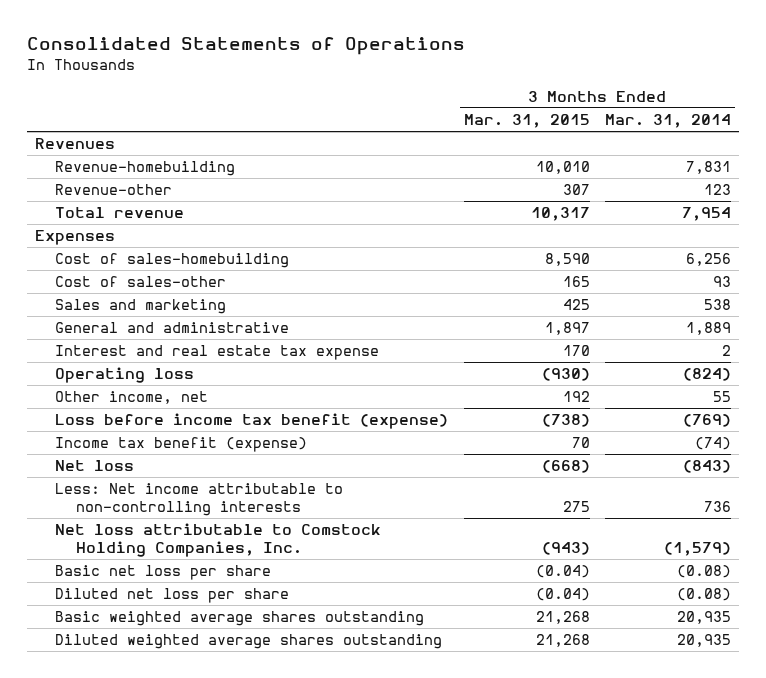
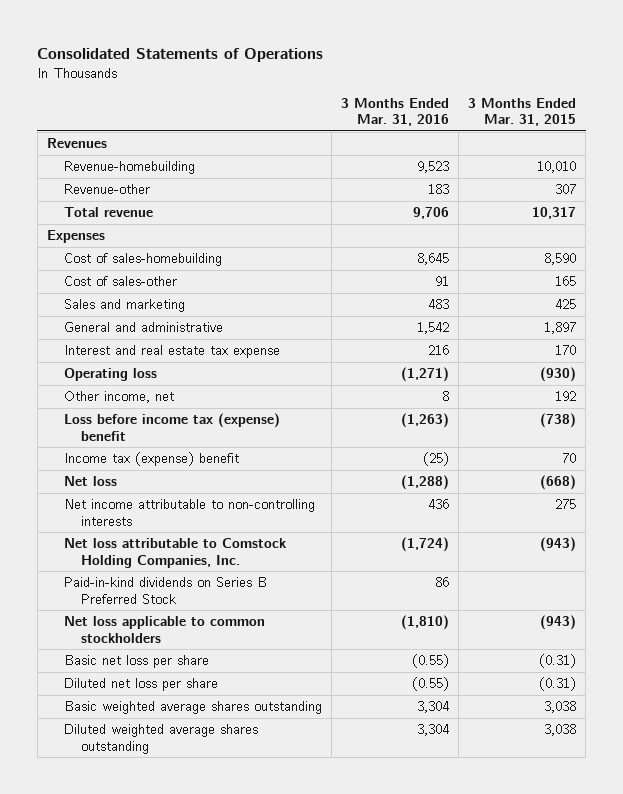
- | 3 Months Ended Mar. 31, 2015 | 3 Months Ended Mar. 31, 2014
+ | 3 Months Ended Mar. 31, 2016 | 3 Months Ended Mar. 31, 2015
- Loss before income tax benefit (expense) | (738) | (769)
- Income tax benefit (expense) | 70 | (74)
+ Loss before income tax (expense) benefit | (1,263) | (738)
+ Income tax (expense) benefit | (25) | 70
- Less: Net income attributable to non-controlling interests | 275 | 736
+ Net income attributable to non-controlling interests | 436 | 275
- Basic net loss per share | (0.04) | (0.08)
- Diluted net loss per share | (0.04) | (0.08)
- Basic weighted average shares outstanding | 21,268 | 20,935
- Diluted weighted average shares outstanding | 21,268 | 20,935
+ Paid-in-kind dividends on Series B Preferred Stock | 86 |
+ Net loss applicable to common stockholders | (1,810) | (943)
+ Basic net loss per share | (0.55) | (0.31)
+ Diluted net loss per share | (0.55) | (0.31)
+ Basic weighted average shares outstanding | 3,304 | 3,038
+ Diluted weighted average shares outstanding | 3,304 | 3,038

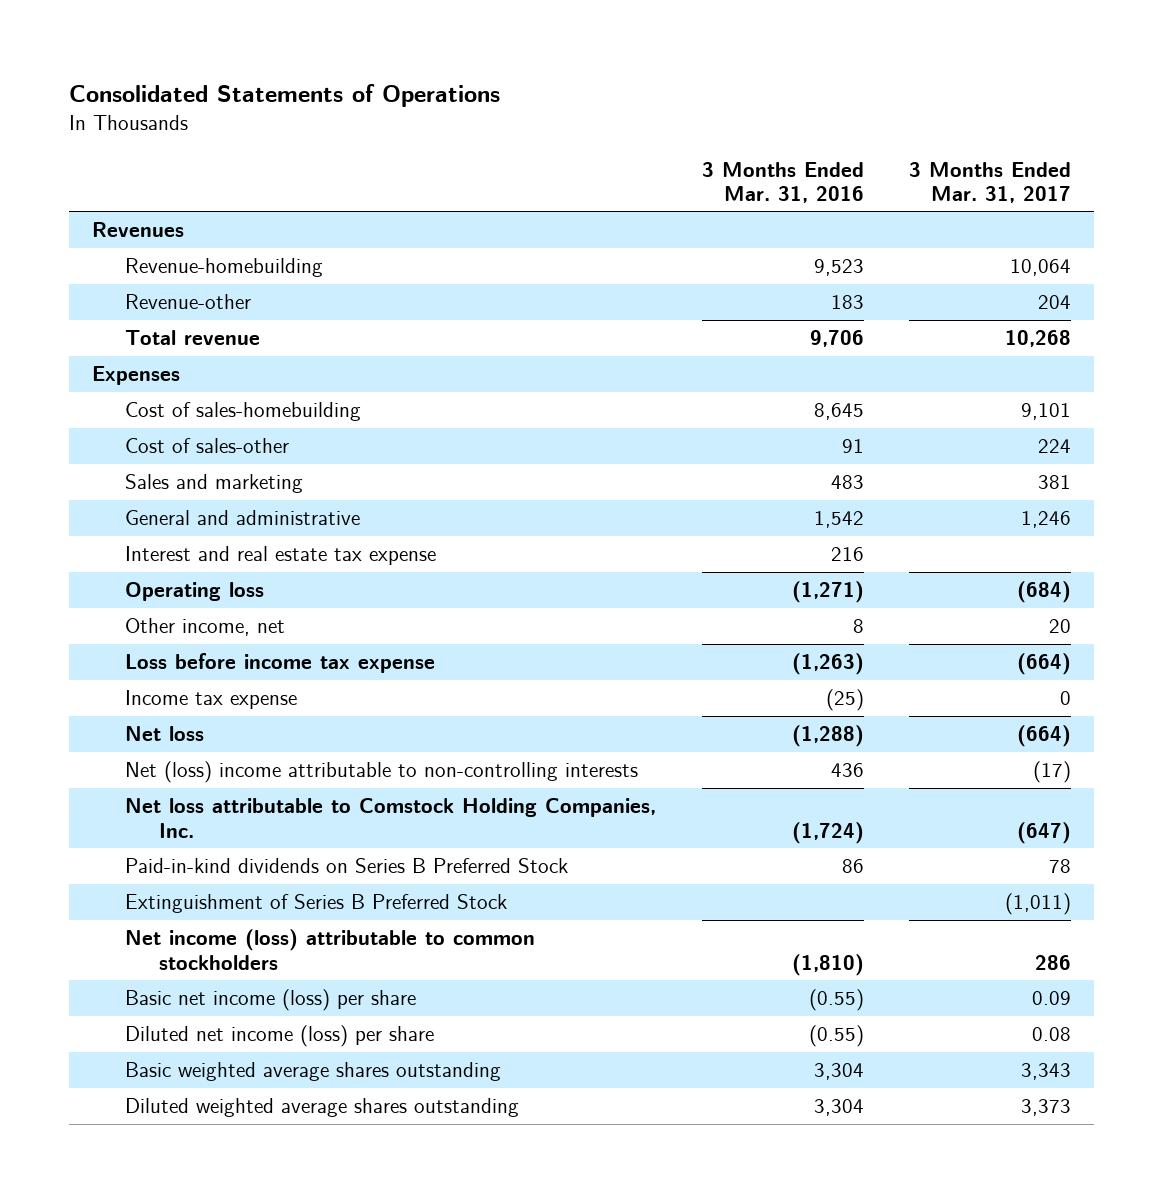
- | 3 Months Ended Mar. 31, 2016 | 3 Months Ended Mar. 31, 2015
+ | 3 Months Ended Mar. 31, 2016 | 3 Months Ended Mar. 31, 2017
- Loss before income tax (expense) benefit | (1,263) | (738)
- Income tax (expense) benefit | (25) | 70
+ Loss before income tax expense | (1,263) | (664)
+ Income tax expense | (25) | 0
- Net income attributable to non-controlling interests | 436 | 275
+ Net (loss) income attributable to non-controlling interests | 436 | (17)
- Net loss applicable to common stockholders | (1,810) | (943)
- Basic net loss per share | (0.55) | (0.31)
- Diluted net loss per share | (0.55) | (0.31)
+ Extinguishment of Series B Preferred Stock | | (1,011)
+ Net income (loss) attributable to common stockholders | (1,810) | 286
+ Basic net income (loss) per share | (0.55) | 0.09
+ Diluted net income (loss) per share | (0.55) | 0.08

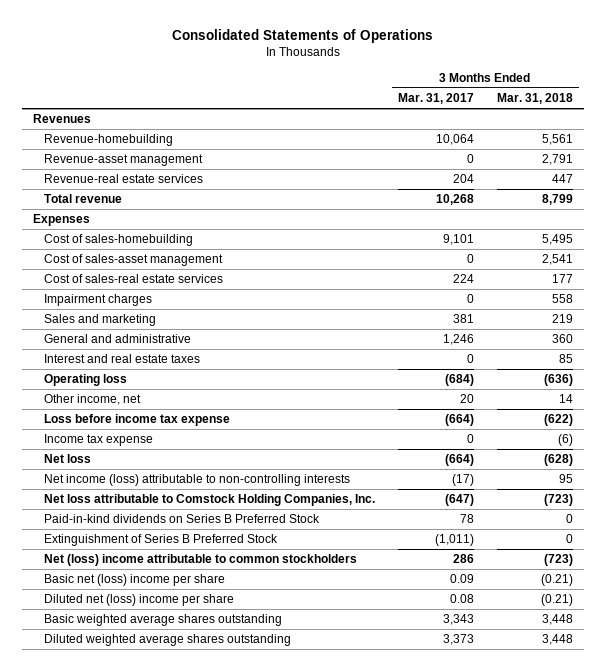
- | 3 Months Ended Mar. 31, 2016 | 3 Months Ended Mar. 31, 2017
+ | 3 Months Ended Mar. 31, 2017 | 3 Months Ended Mar. 31, 2018
- Revenue-other | 183 | 204
+ Revenue-asset management | 0 | 2,791
+ Revenue-real estate services | 204 | 447
- Cost of sales-other | 91 | 224
+ Cost of sales-asset management | 0 | 2,541
+ Cost of sales-real estate services | 224 | 177
+ Impairment charges | 0 | 558
- Interest and real estate tax expense | 216 |
+ Interest and real estate taxes | 0 | 85
- Net (loss) income attributable to non-controlling interests | 436 | (17)
+ Net income (loss) attributable to non-controlling interests | (17) | 95
- Net income (loss) attributable to common stockholders | (1,810) | 286
- Basic net income (loss) per share | (0.55) | 0.09
- Diluted net income (loss) per share | (0.55) | 0.08
+ Net (loss) income attributable to common stockholders | 286 | (723)
+ Basic net (loss) income per share | 0.09 | (0.21)
+ Diluted net (loss) income per share | 0.08 | (0.21)

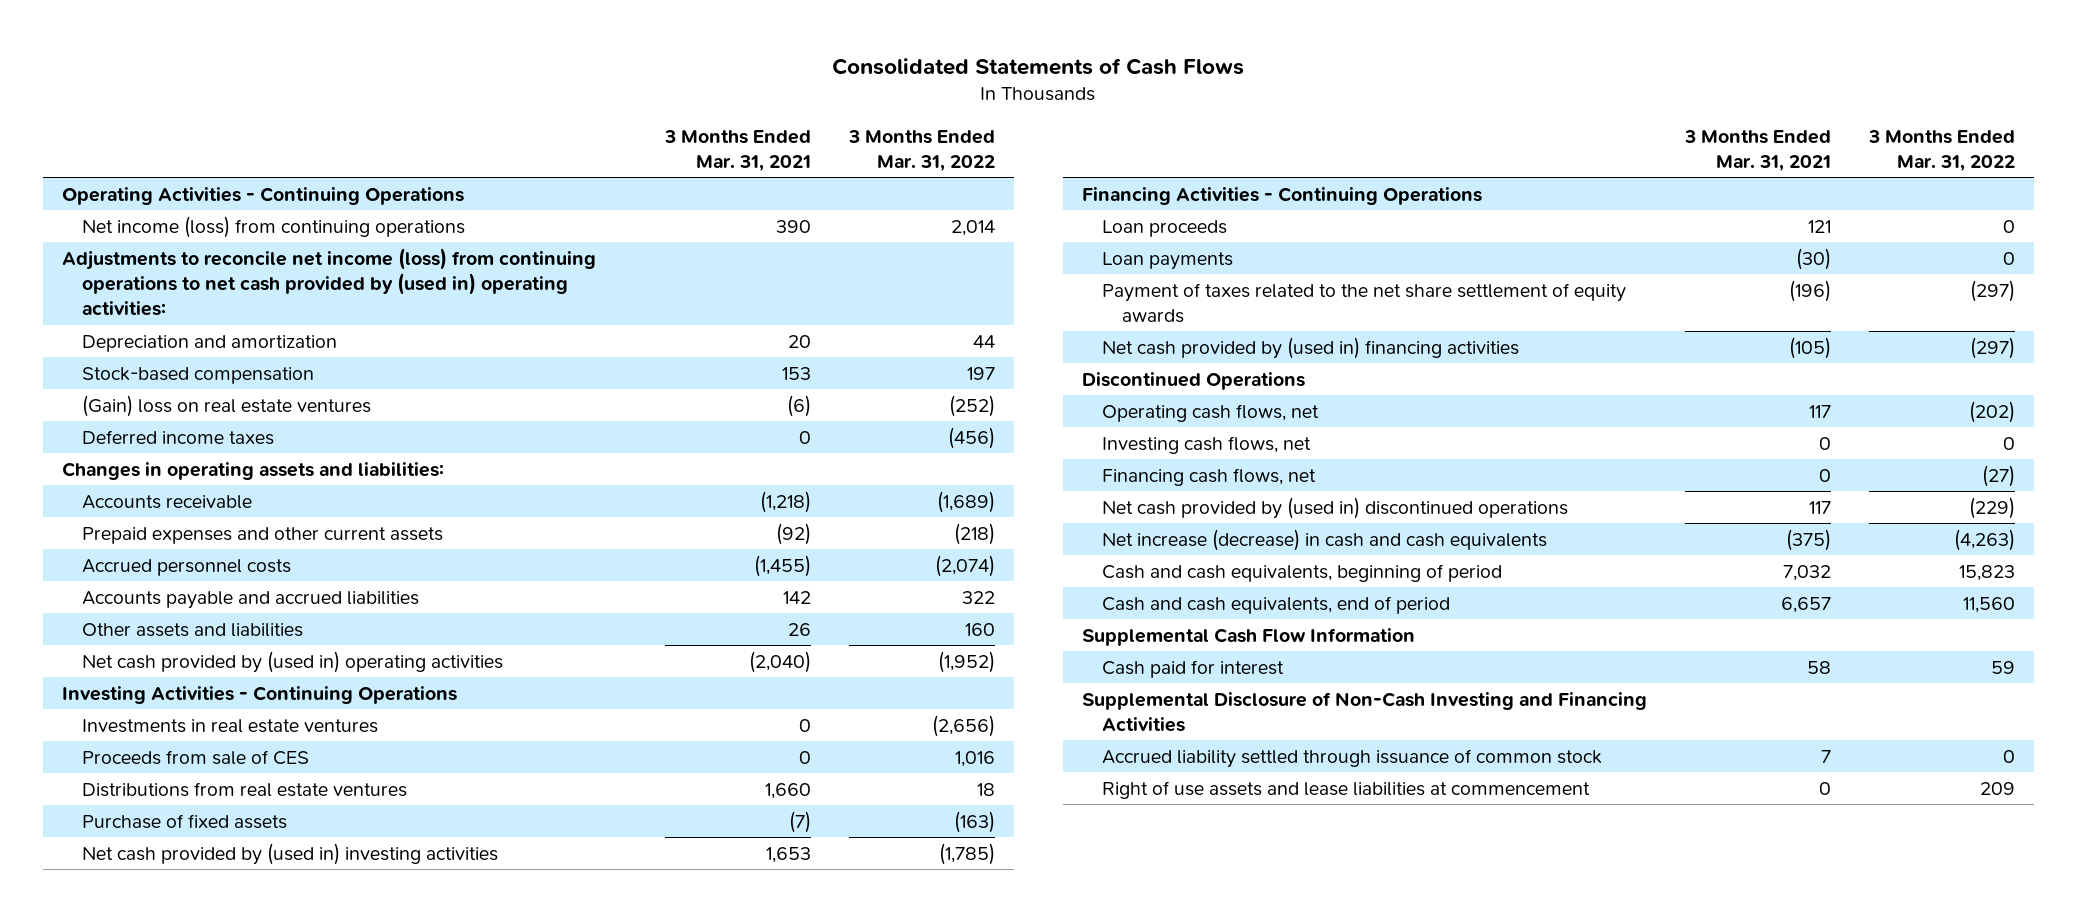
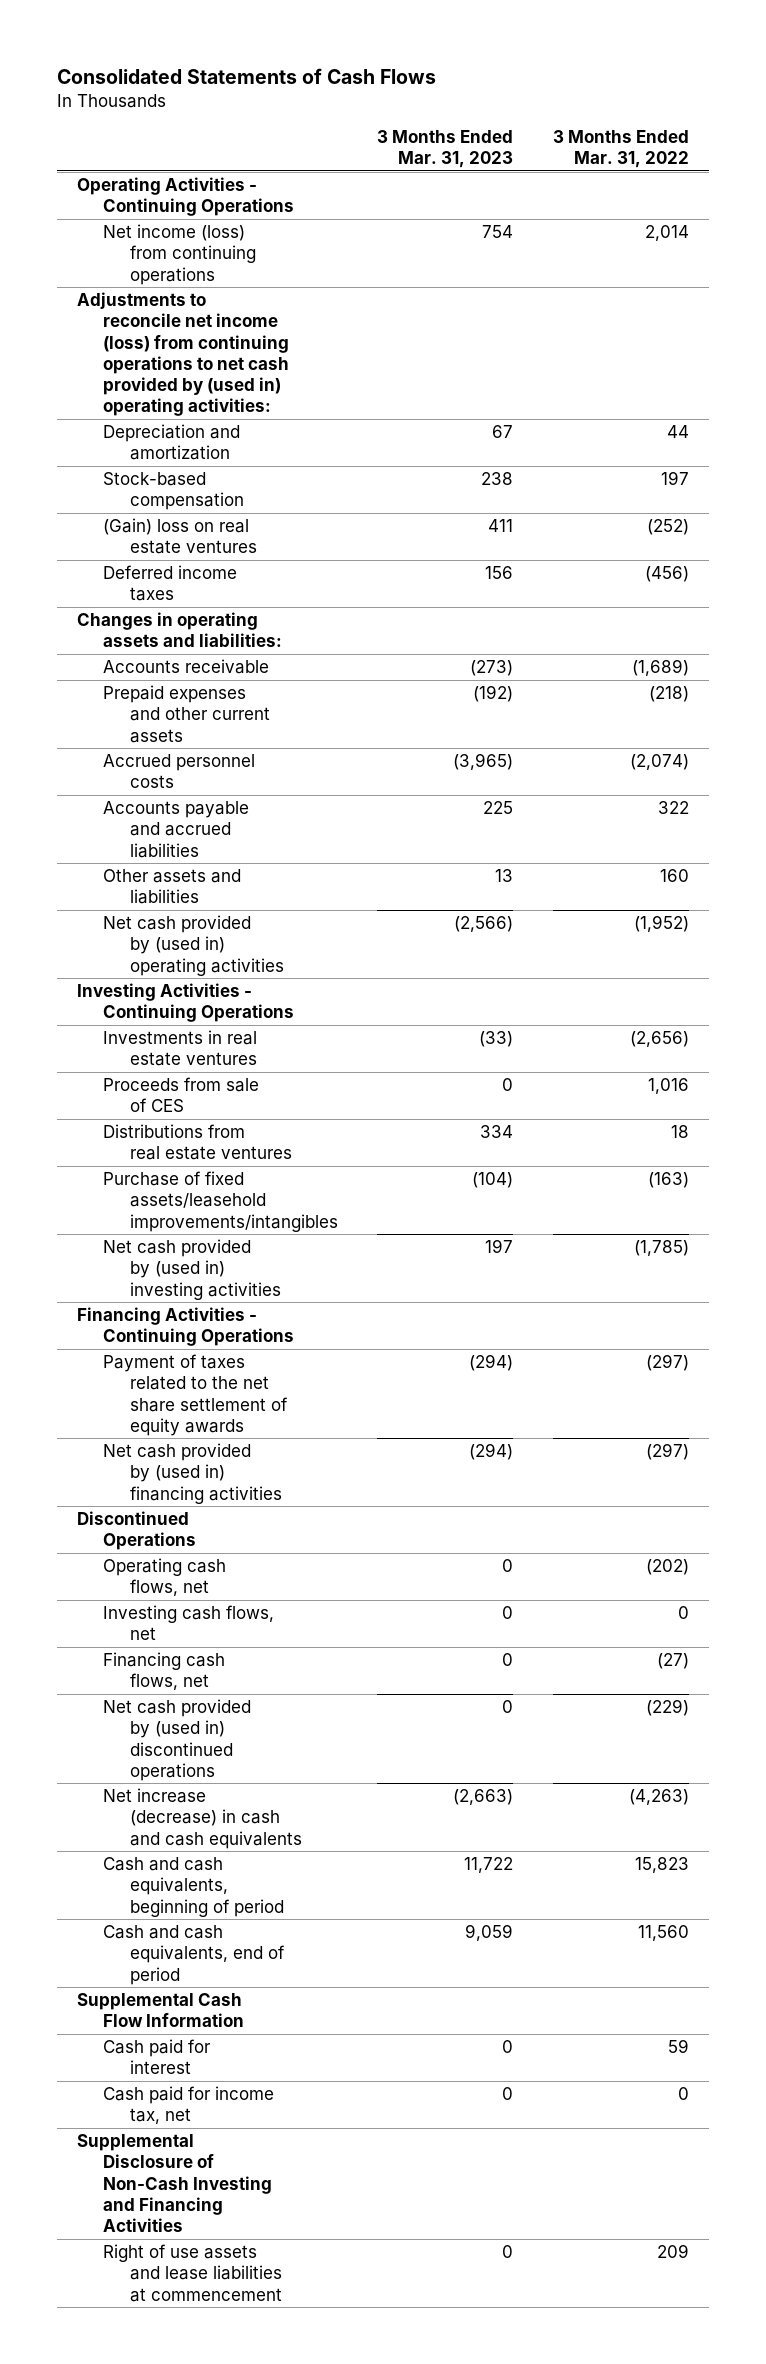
- | 3 Months Ended Mar. 31, 2021 | 3 Months Ended Mar. 31, 2022
+ | 3 Months Ended Mar. 31, 2023 | 3 Months Ended Mar. 31, 2022
- Purchase of fixed assets | (7) | (163)
+ Purchase of fixed assets/leasehold improvements/intangibles | (104) | (163)
- Loan proceeds | 121 | 0
- Loan payments | (30) | 0
+ Cash paid for income tax, net | 0 | 0
- Accrued liability settled through issuance of common stock | 7 | 0

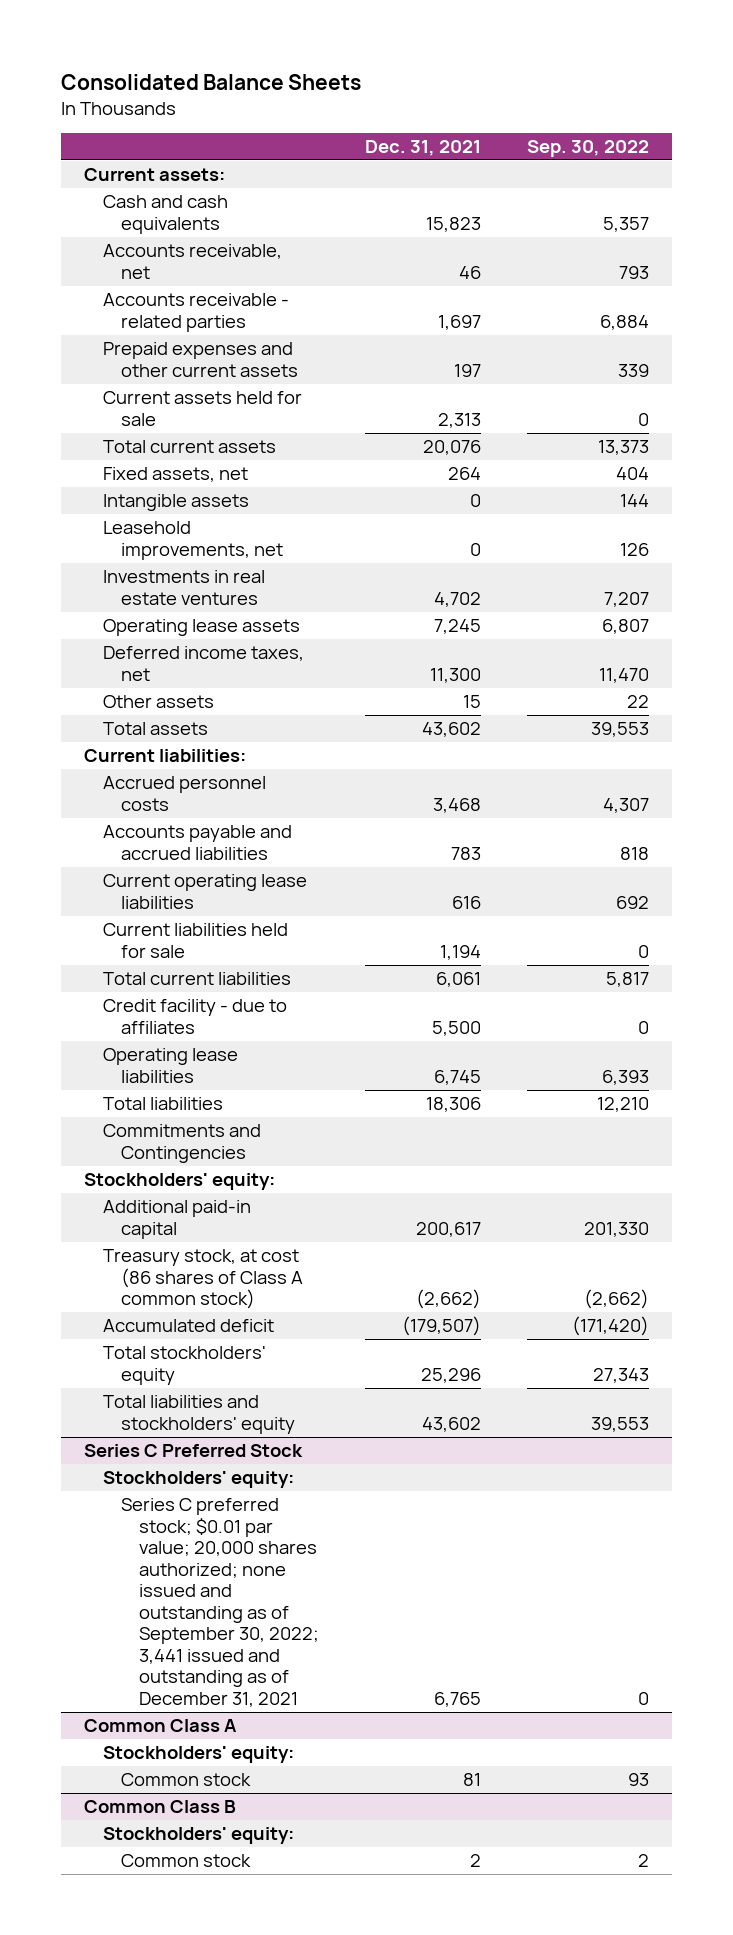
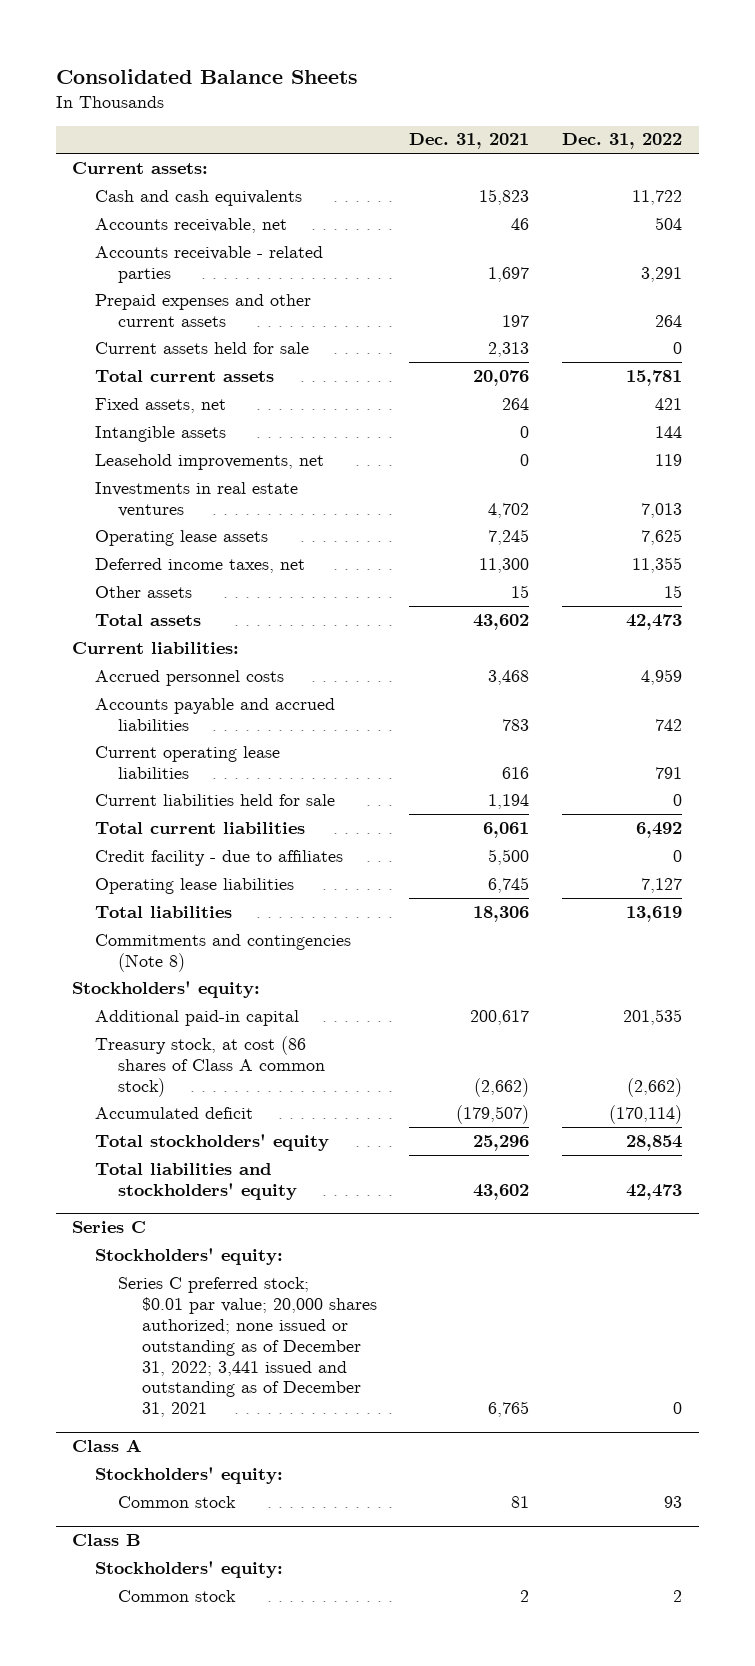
- | Dec. 31, 2021 | Sep. 30, 2022
+ | Dec. 31, 2021 | Dec. 31, 2022
- Commitments and Contingencies
+ Commitments and contingencies (Note 8)
- Series C Preferred Stock
+ Series C
- Series C preferred stock; $0.01 par value; 20,000 shares authorized; none issued and outstanding as of September 30, 2022; 3,441 issued and outstanding as of December 31, 2021 | 6,765 | 0
- Common Class A
+ Series C preferred stock; $0.01 par value; 20,000 shares authorized; none issued or outstanding as of December 31, 2022; 3,441 issued and outstanding as of December 31, 2021 | 6,765 | 0
+ Class A
- Common Class B
+ Class B

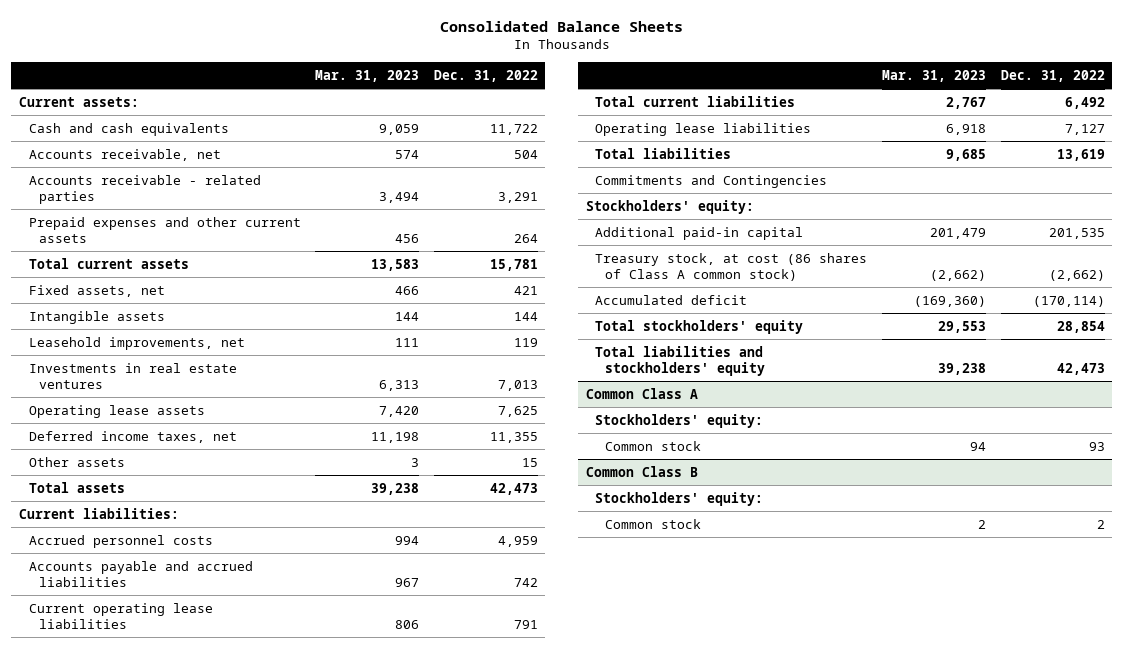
- | Dec. 31, 2021 | Dec. 31, 2022
+ | Mar. 31, 2023 | Dec. 31, 2022
- Current assets held for sale | 2,313 | 0
- Current liabilities held for sale | 1,194 | 0
- Credit facility - due to affiliates | 5,500 | 0
- Commitments and contingencies (Note 8)
+ Commitments and Contingencies
- Series C
- Stockholders' equity:
- Series C preferred stock; $0.01 par value; 20,000 shares authorized; none issued or outstanding as of December 31, 2022; 3,441 issued and outstanding as of December 31, 2021 | 6,765 | 0
- Class A
+ Common Class A
- Class B
+ Common Class B

